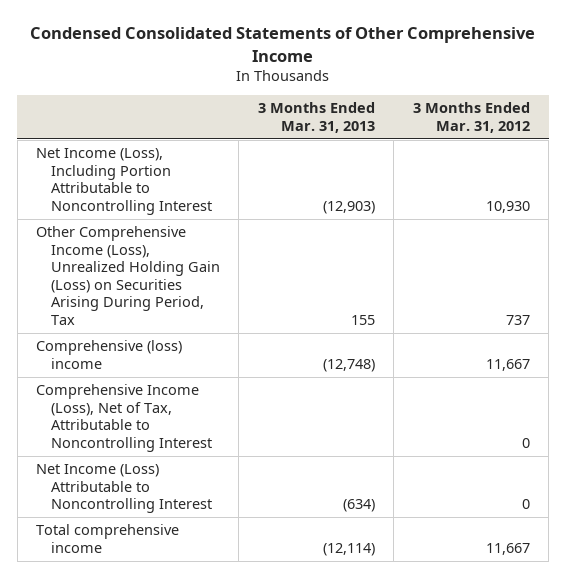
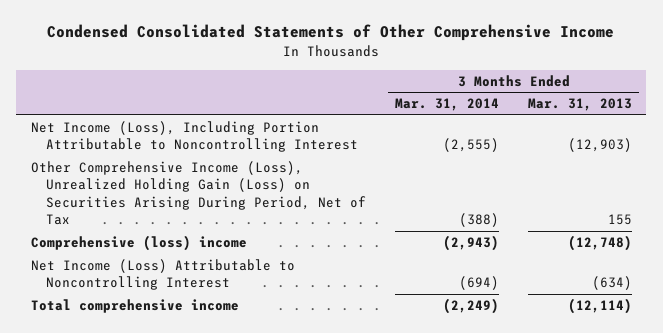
- | 3 Months Ended Mar. 31, 2013 | 3 Months Ended Mar. 31, 2012
+ | 3 Months Ended Mar. 31, 2014 | 3 Months Ended Mar. 31, 2013
- Other Comprehensive Income (Loss), Unrealized Holding Gain (Loss) on Securities Arising During Period, Tax | 155 | 737
+ Other Comprehensive Income (Loss), Unrealized Holding Gain (Loss) on Securities Arising During Period, Net of Tax | (388) | 155
- Comprehensive Income (Loss), Net of Tax, Attributable to Noncontrolling Interest | | 0

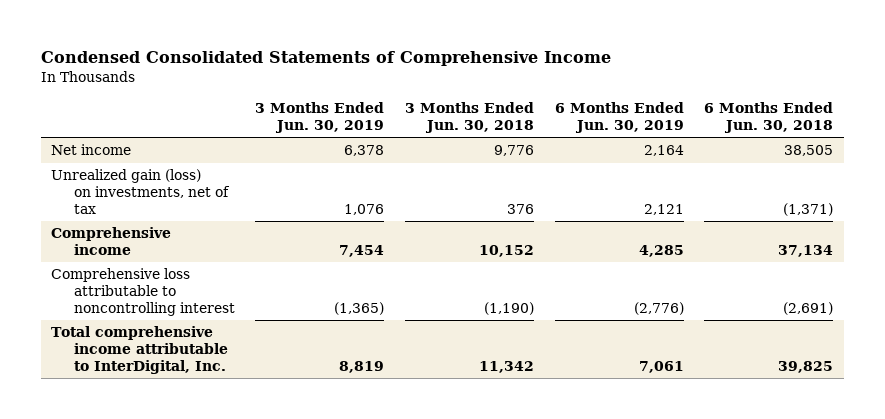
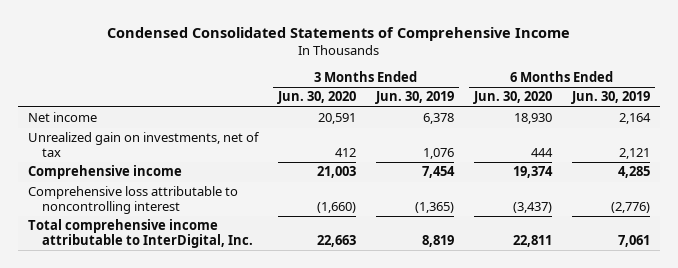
- | 3 Months Ended Jun. 30, 2019 | 3 Months Ended Jun. 30, 2018 | 6 Months Ended Jun. 30, 2019 | 6 Months Ended Jun. 30, 2018
+ | 3 Months Ended Jun. 30, 2020 | 3 Months Ended Jun. 30, 2019 | 6 Months Ended Jun. 30, 2020 | 6 Months Ended Jun. 30, 2019
- Unrealized gain (loss) on investments, net of tax | 1,076 | 376 | 2,121 | (1,371)
+ Unrealized gain on investments, net of tax | 412 | 1,076 | 444 | 2,121

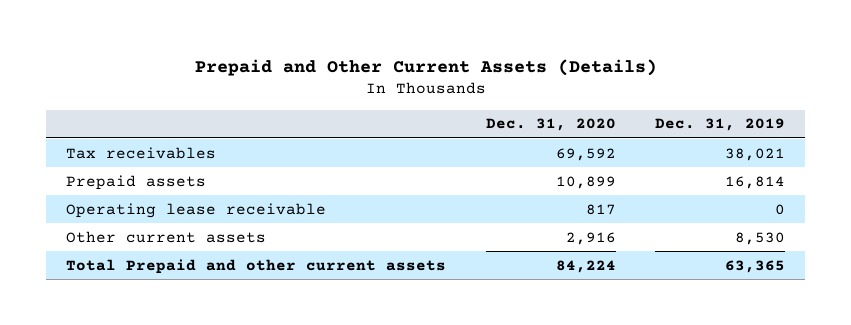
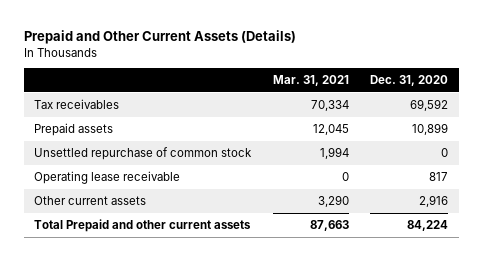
- | Dec. 31, 2020 | Dec. 31, 2019
+ | Mar. 31, 2021 | Dec. 31, 2020
+ Unsettled repurchase of common stock | 1,994 | 0

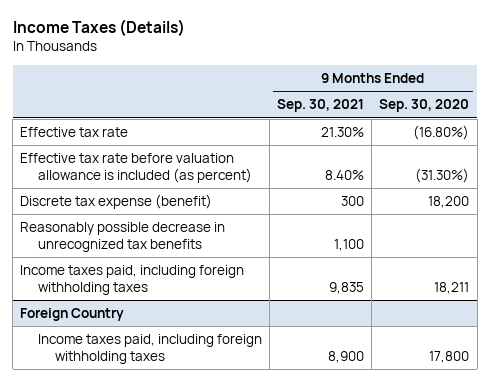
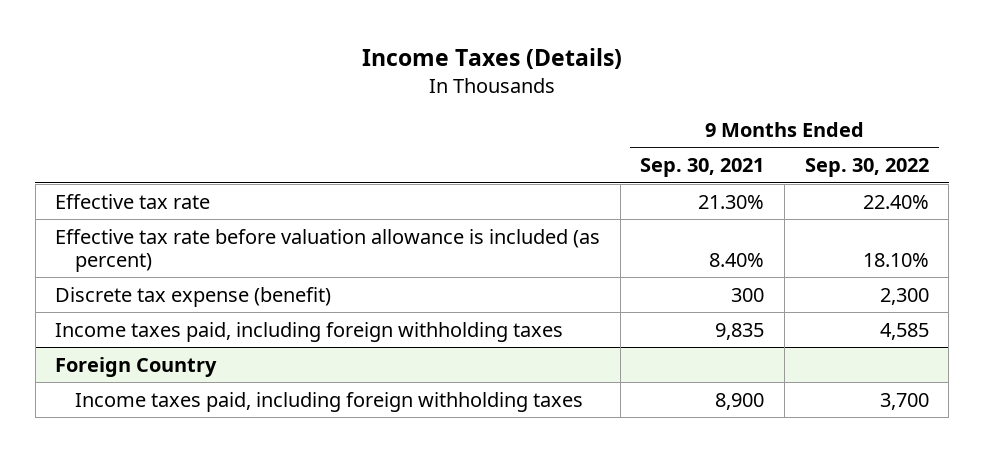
- | 9 Months Ended Sep. 30, 2021 | 9 Months Ended Sep. 30, 2020
+ | 9 Months Ended Sep. 30, 2021 | 9 Months Ended Sep. 30, 2022
- Reasonably possible decrease in unrecognized tax benefits | 1,100 |

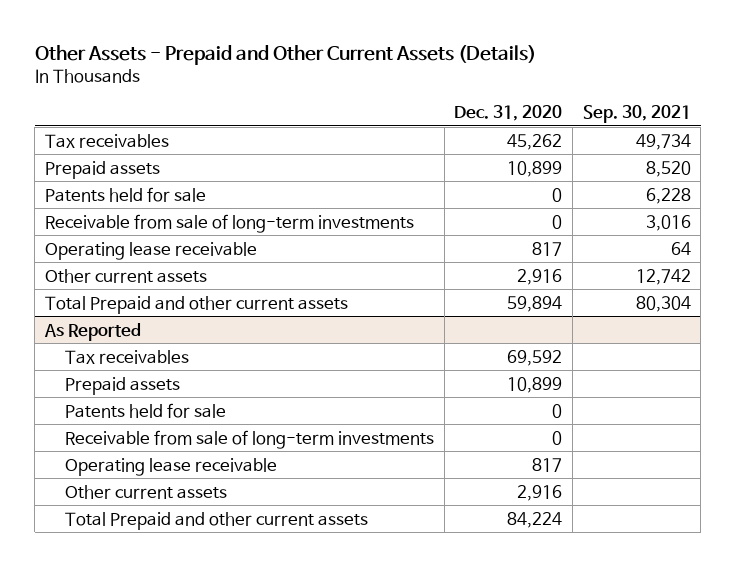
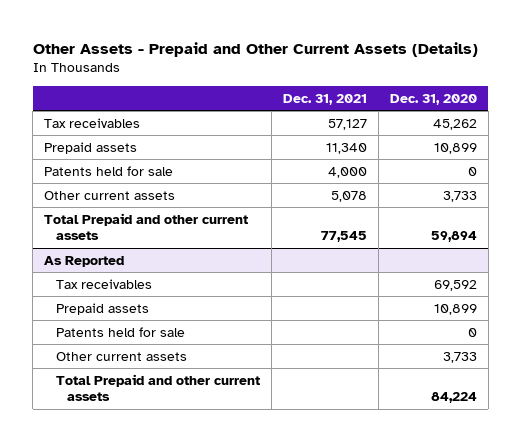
- | Dec. 31, 2020 | Sep. 30, 2021
+ | Dec. 31, 2021 | Dec. 31, 2020
- Receivable from sale of long-term investments | 0 | 3,016
- Operating lease receivable | 817 | 64
- Other current assets | 2,916 | 12,742
+ Other current assets | 5,078 | 3,733
@ As Reported
- Receivable from sale of long-term investments | 0 |
- Operating lease receivable | 817 |
- Other current assets | 2,916 |
+ Other current assets | | 3,733

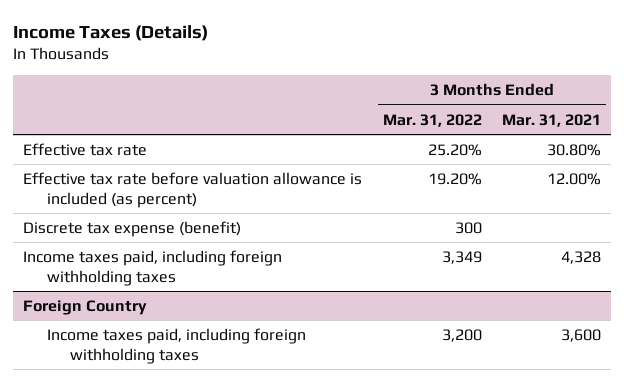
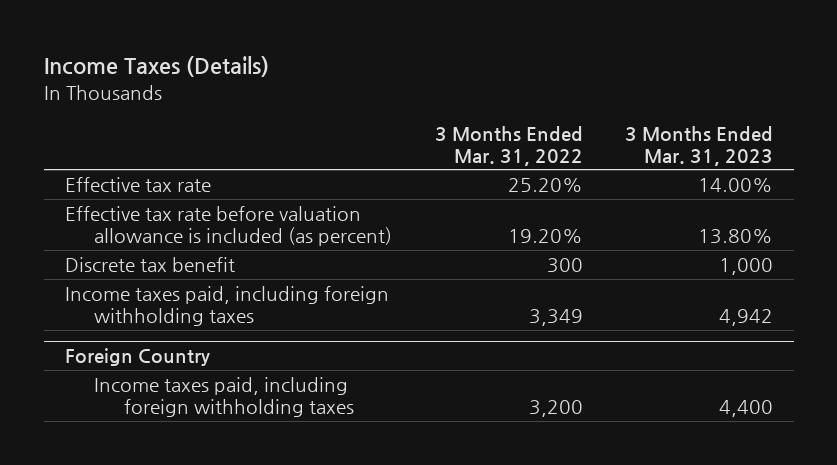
- | 3 Months Ended Mar. 31, 2022 | 3 Months Ended Mar. 31, 2021
+ | 3 Months Ended Mar. 31, 2022 | 3 Months Ended Mar. 31, 2023
- Discrete tax expense (benefit) | 300 |
+ Discrete tax benefit | 300 | 1,000

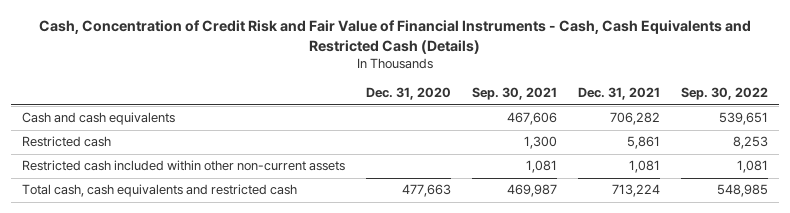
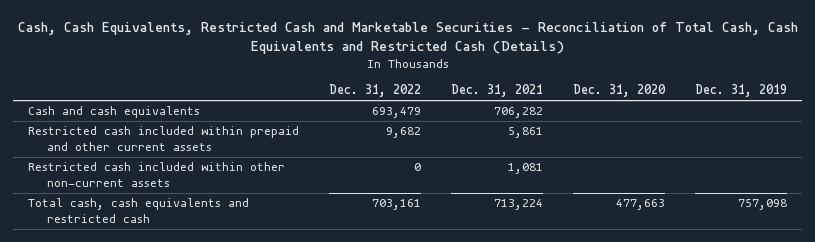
- Cash, Concentration of Credit Risk and Fair Value of Financial Instruments - Cash, Cash Equivalents and Restricted Cash (Details)
+ Cash, Cash Equivalents, Restricted Cash and Marketable Securities - Reconciliation of Total Cash, Cash Equivalents and Restricted Cash (Details)
- | Dec. 31, 2020 | Sep. 30, 2021 | Dec. 31, 2021 | Sep. 30, 2022
+ | Dec. 31, 2022 | Dec. 31, 2021 | Dec. 31, 2020 | Dec. 31, 2019
- Restricted cash | | 1,300 | 5,861 | 8,253
+ Restricted cash included within prepaid and other current assets | 9,682 | 5,861 | |

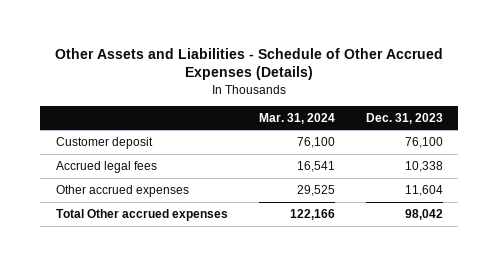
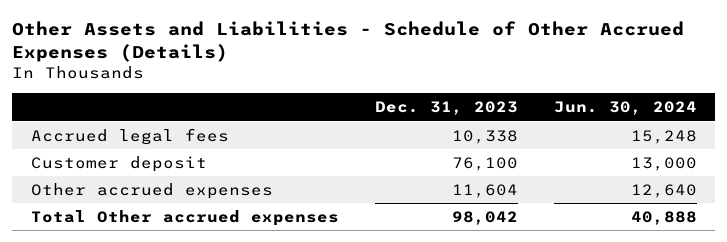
- | Mar. 31, 2024 | Dec. 31, 2023
+ | Dec. 31, 2023 | Jun. 30, 2024
moved down: Customer deposit | 76,100 | 13,000

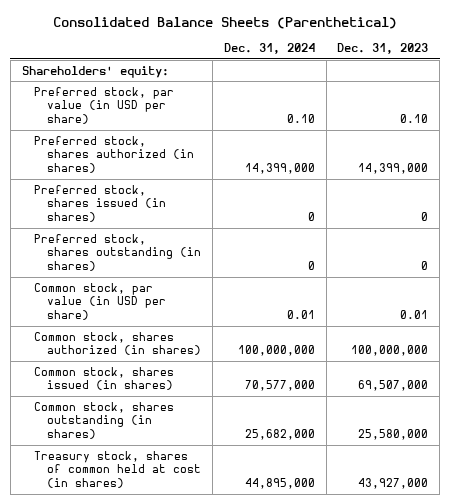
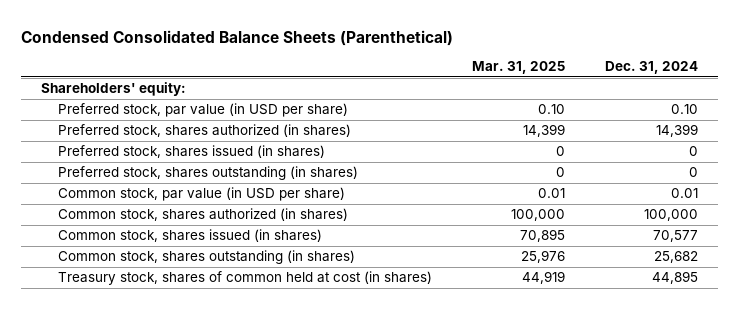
- Consolidated Balance Sheets (Parenthetical)
+ Condensed Consolidated Balance Sheets (Parenthetical)
- | Dec. 31, 2024 | Dec. 31, 2023
+ | Mar. 31, 2025 | Dec. 31, 2024
- Preferred stock, shares authorized (in shares) | 14,399,000 | 14,399,000
+ Preferred stock, shares authorized (in shares) | 14,399 | 14,399
- Common stock, shares authorized (in shares) | 100,000,000 | 100,000,000
- Common stock, shares issued (in shares) | 70,577,000 | 69,507,000
- Common stock, shares outstanding (in shares) | 25,682,000 | 25,580,000
- Treasury stock, shares of common held at cost (in shares) | 44,895,000 | 43,927,000
+ Common stock, shares authorized (in shares) | 100,000 | 100,000
+ Common stock, shares issued (in shares) | 70,895 | 70,577
+ Common stock, shares outstanding (in shares) | 25,976 | 25,682
+ Treasury stock, shares of common held at cost (in shares) | 44,919 | 44,895

